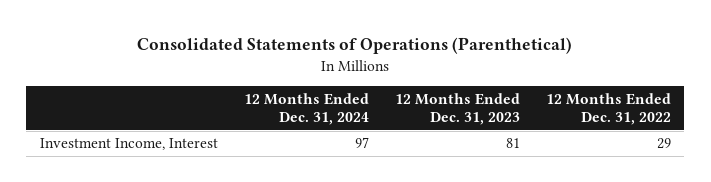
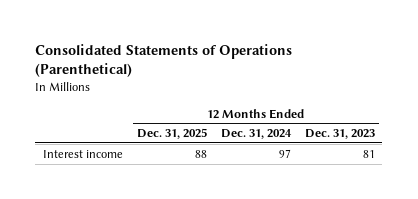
- | 12 Months Ended Dec. 31, 2024 | 12 Months Ended Dec. 31, 2023 | 12 Months Ended Dec. 31, 2022
+ | 12 Months Ended Dec. 31, 2025 | 12 Months Ended Dec. 31, 2024 | 12 Months Ended Dec. 31, 2023
- Investment Income, Interest | 97 | 81 | 29
+ Interest income | 88 | 97 | 81

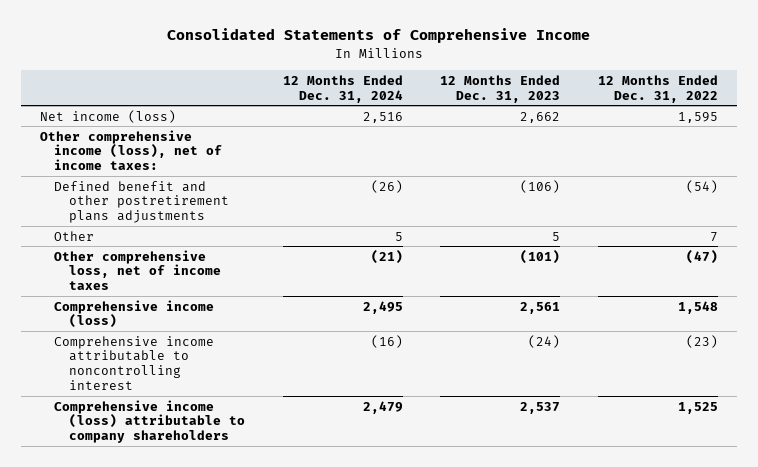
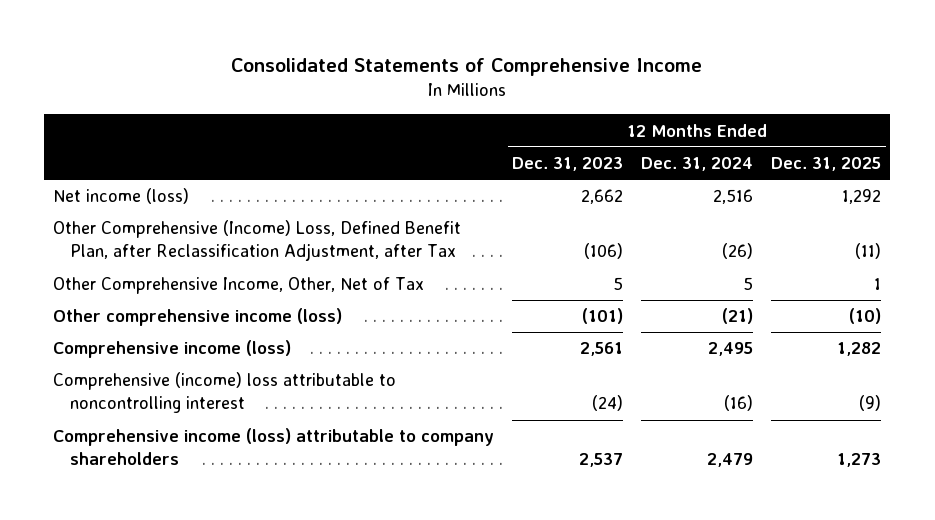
- | 12 Months Ended Dec. 31, 2024 | 12 Months Ended Dec. 31, 2023 | 12 Months Ended Dec. 31, 2022
+ | 12 Months Ended Dec. 31, 2023 | 12 Months Ended Dec. 31, 2024 | 12 Months Ended Dec. 31, 2025
- Other comprehensive income (loss), net of income taxes:
- Defined benefit and other postretirement plans adjustments | (26) | (106) | (54)
- Other | 5 | 5 | 7
- Other comprehensive loss, net of income taxes | (21) | (101) | (47)
+ Other Comprehensive (Income) Loss, Defined Benefit Plan, after Reclassification Adjustment, after Tax | (106) | (26) | (11)
+ Other Comprehensive Income, Other, Net of Tax | 5 | 5 | 1
+ Other comprehensive income (loss) | (101) | (21) | (10)
- Comprehensive income attributable to noncontrolling interest | (16) | (24) | (23)
+ Comprehensive (income) loss attributable to noncontrolling interest | (24) | (16) | (9)

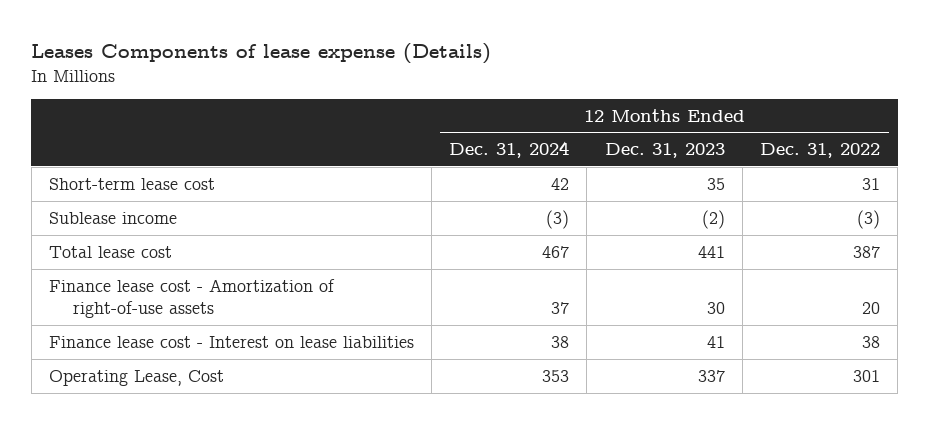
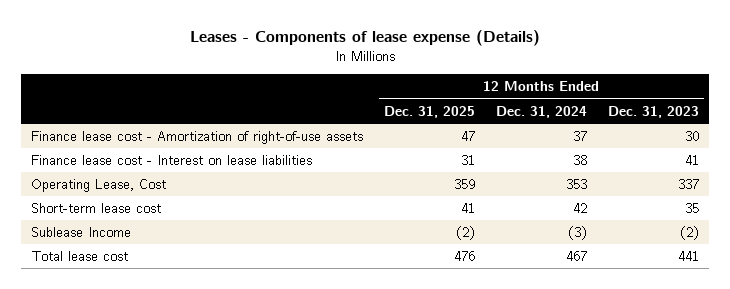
- Leases Components of lease expense (Details)
+ Leases - Components of lease expense (Details)
- | 12 Months Ended Dec. 31, 2024 | 12 Months Ended Dec. 31, 2023 | 12 Months Ended Dec. 31, 2022
+ | 12 Months Ended Dec. 31, 2025 | 12 Months Ended Dec. 31, 2024 | 12 Months Ended Dec. 31, 2023
- Sublease income | (3) | (2) | (3)
moved down: Short-term lease cost | 41 | 42 | 35
+ Sublease Income | (2) | (3) | (2)
moved down: Total lease cost | 476 | 467 | 441

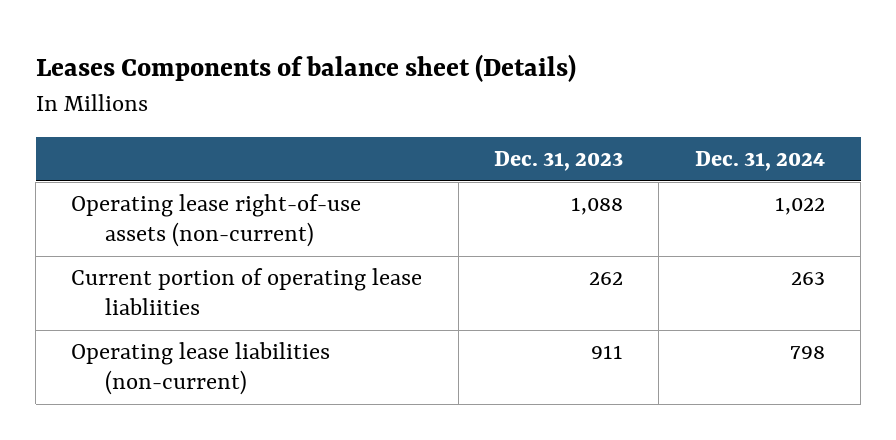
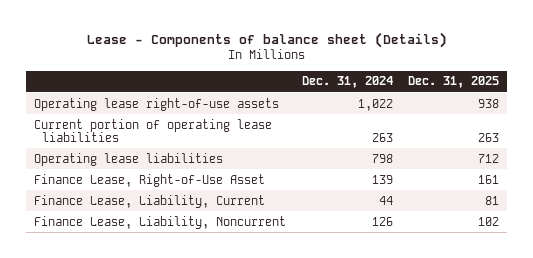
- Leases Components of balance sheet (Details)
+ Lease - Components of balance sheet (Details)
- | Dec. 31, 2023 | Dec. 31, 2024
+ | Dec. 31, 2024 | Dec. 31, 2025
- Operating lease right-of-use assets (non-current) | 1,088 | 1,022
- Current portion of operating lease liabliities | 262 | 263
- Operating lease liabilities (non-current) | 911 | 798
+ Operating lease right-of-use assets | 1,022 | 938
+ Current portion of operating lease liabilities | 263 | 263
+ Operating lease liabilities | 798 | 712
+ Finance Lease, Right-of-Use Asset | 139 | 161
+ Finance Lease, Liability, Current | 44 | 81
+ Finance Lease, Liability, Noncurrent | 126 | 102

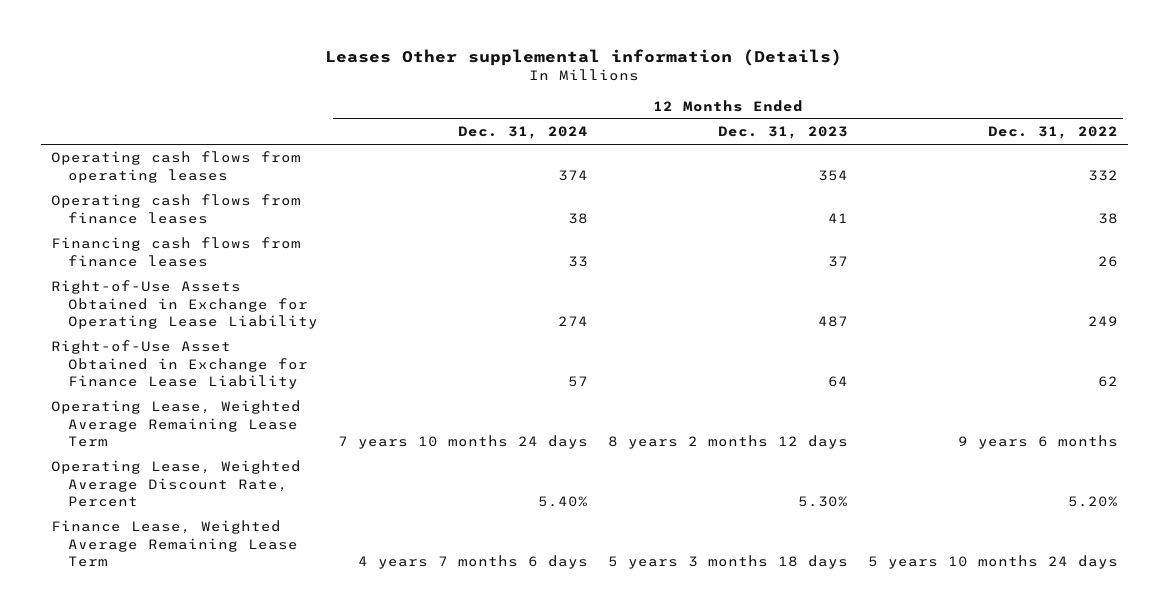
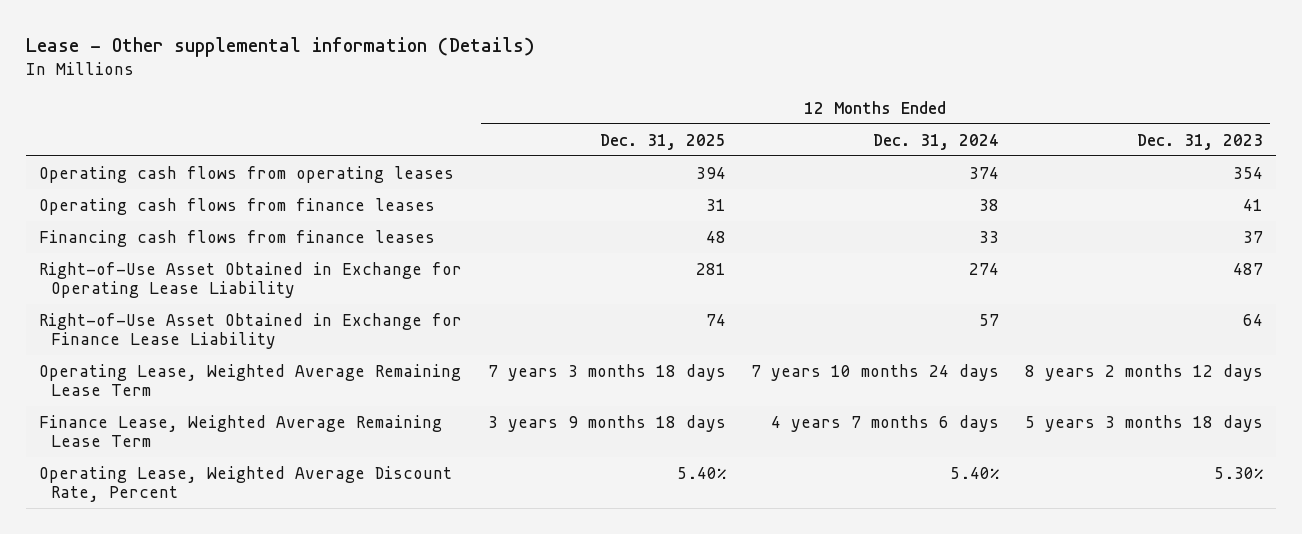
- Leases Other supplemental information (Details)
+ Lease - Other supplemental information (Details)
- | 12 Months Ended Dec. 31, 2024 | 12 Months Ended Dec. 31, 2023 | 12 Months Ended Dec. 31, 2022
+ | 12 Months Ended Dec. 31, 2025 | 12 Months Ended Dec. 31, 2024 | 12 Months Ended Dec. 31, 2023
- Right-of-Use Assets Obtained in Exchange for Operating Lease Liability | 274 | 487 | 249
+ Right-of-Use Asset Obtained in Exchange for Operating Lease Liability | 281 | 274 | 487
moved down: Operating Lease, Weighted Average Discount Rate, Percent | 5.40% | 5.40% | 5.30%

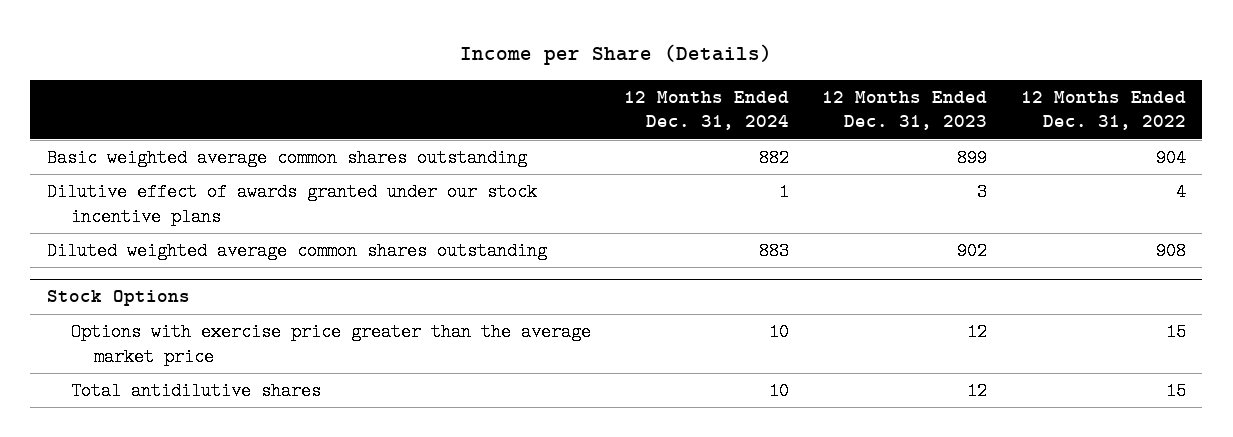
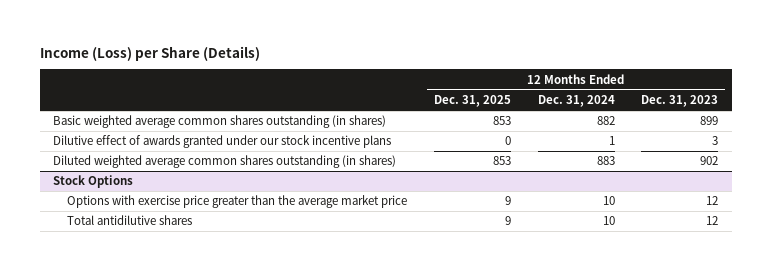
- Income per Share (Details)
+ Income (Loss) per Share (Details)
- | 12 Months Ended Dec. 31, 2024 | 12 Months Ended Dec. 31, 2023 | 12 Months Ended Dec. 31, 2022
+ | 12 Months Ended Dec. 31, 2025 | 12 Months Ended Dec. 31, 2024 | 12 Months Ended Dec. 31, 2023
- Basic weighted average common shares outstanding | 882 | 899 | 904
+ Basic weighted average common shares outstanding (in shares) | 853 | 882 | 899
- Diluted weighted average common shares outstanding | 883 | 902 | 908
+ Diluted weighted average common shares outstanding (in shares) | 853 | 883 | 902

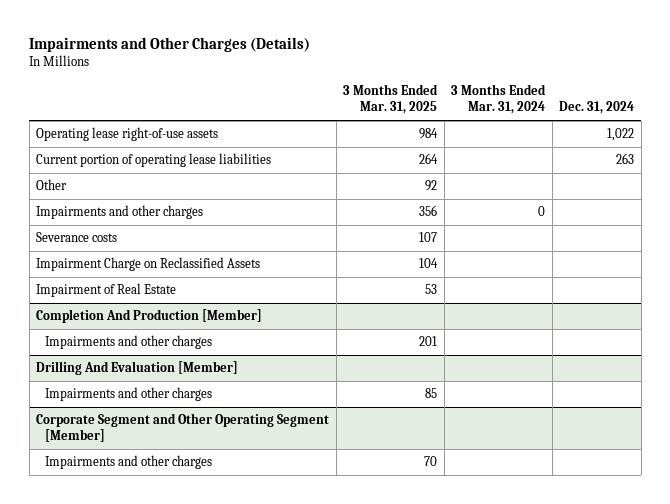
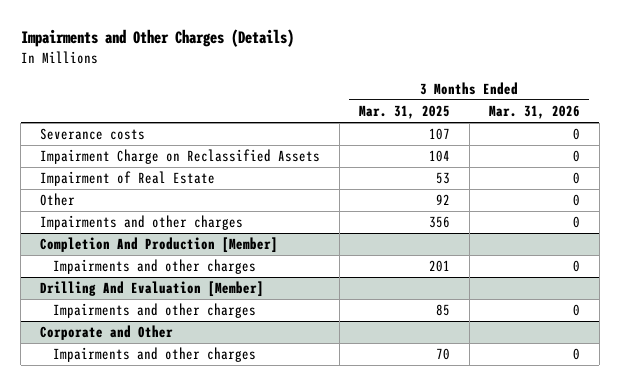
- | 3 Months Ended Mar. 31, 2025 | 3 Months Ended Mar. 31, 2024 | Dec. 31, 2024
+ | 3 Months Ended Mar. 31, 2025 | 3 Months Ended Mar. 31, 2026
- Operating lease right-of-use assets | 984 | | 1,022
- Current portion of operating lease liabilities | 264 | | 263
moved down: Other | 92 | 0
moved down: Impairments and other charges | 356 | 0
- Corporate Segment and Other Operating Segment [Member]
+ Corporate and Other

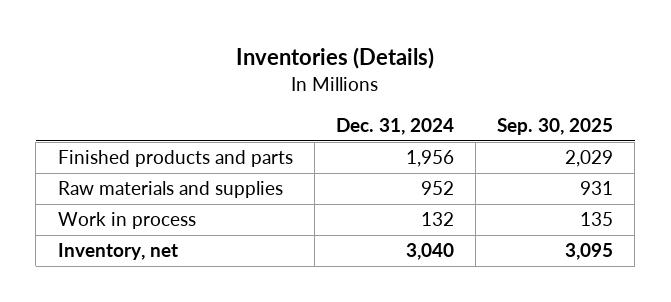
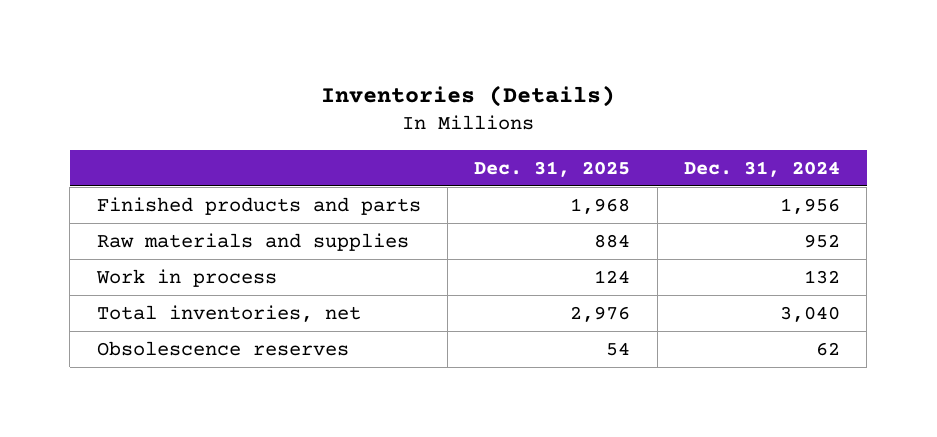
- | Dec. 31, 2024 | Sep. 30, 2025
+ | Dec. 31, 2025 | Dec. 31, 2024
- Inventory, net | 3,040 | 3,095
+ Total inventories, net | 2,976 | 3,040
+ Obsolescence reserves | 54 | 62

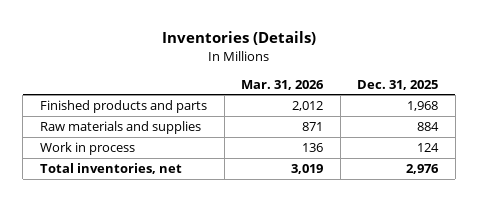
- | Dec. 31, 2025 | Dec. 31, 2024
+ | Mar. 31, 2026 | Dec. 31, 2025
- Obsolescence reserves | 54 | 62

